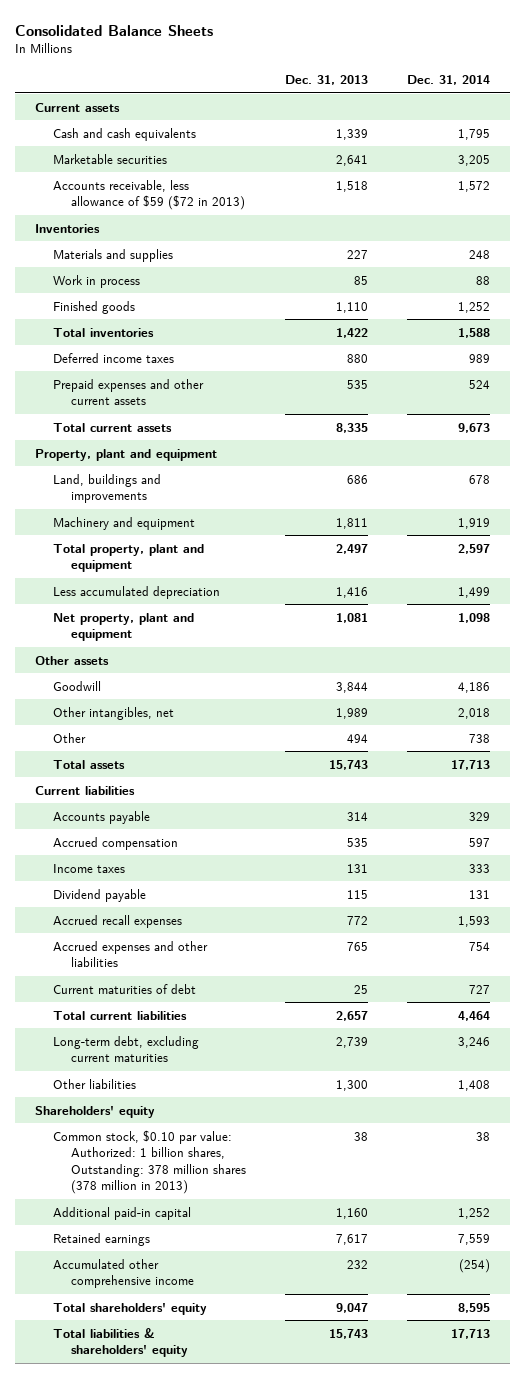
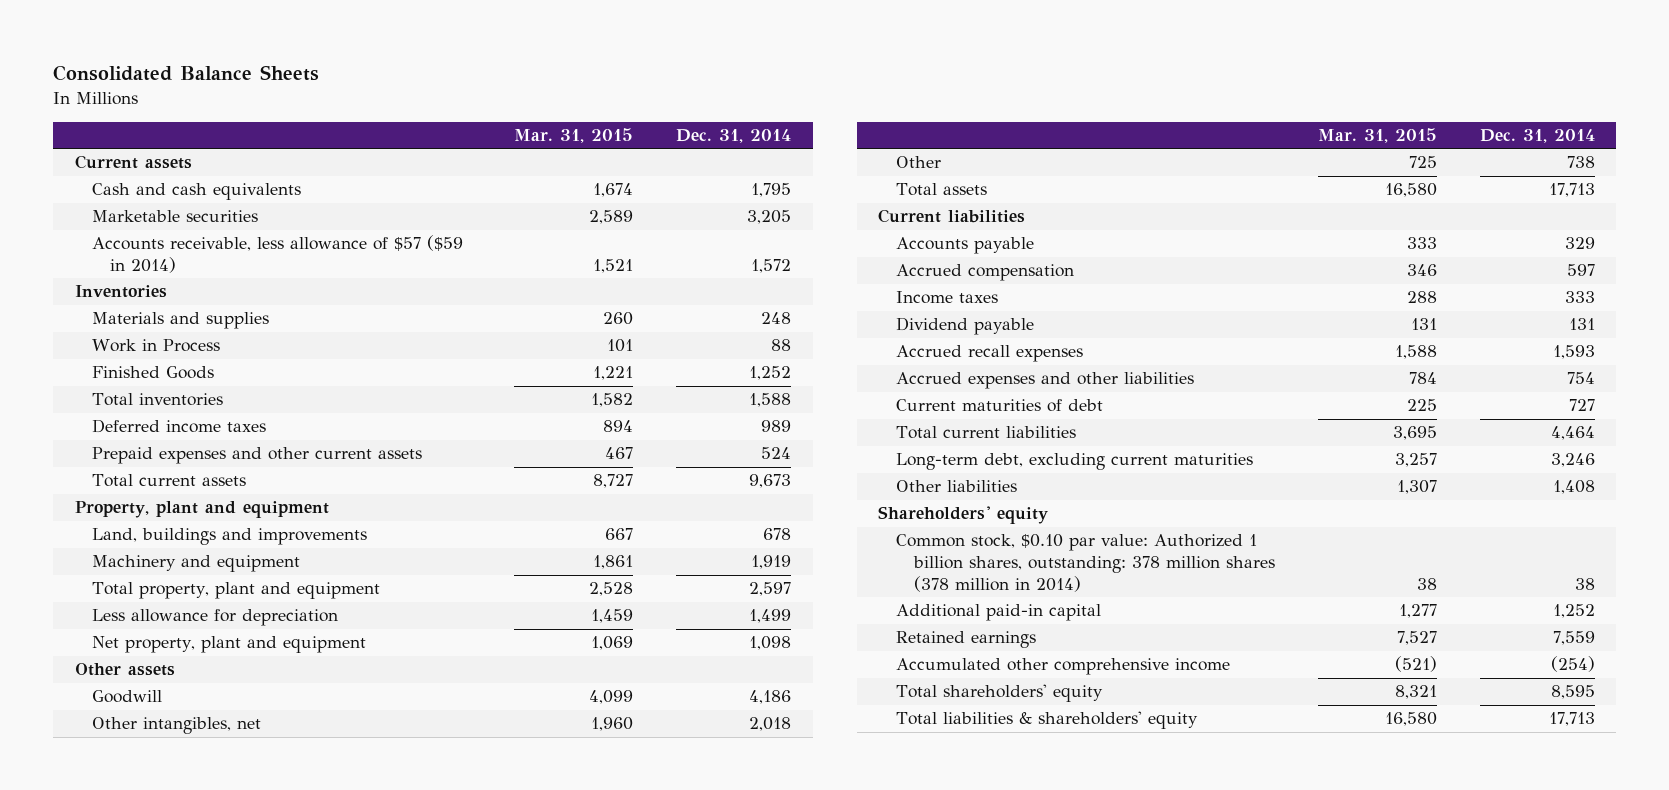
- | Dec. 31, 2013 | Dec. 31, 2014
+ | Mar. 31, 2015 | Dec. 31, 2014
- Accounts receivable, less allowance of $59 ($72 in 2013) | 1,518 | 1,572
+ Accounts receivable, less allowance of $57 ($59 in 2014) | 1,521 | 1,572
- Work in process | 85 | 88
- Finished goods | 1,110 | 1,252
+ Work in Process | 101 | 88
+ Finished Goods | 1,221 | 1,252
- Less accumulated depreciation | 1,416 | 1,499
+ Less allowance for depreciation | 1,459 | 1,499
- Common stock, $0.10 par value: Authorized: 1 billion shares, Outstanding: 378 million shares (378 million in 2013) | 38 | 38
+ Common stock, $0.10 par value: Authorized 1 billion shares, outstanding: 378 million shares (378 million in 2014) | 38 | 38

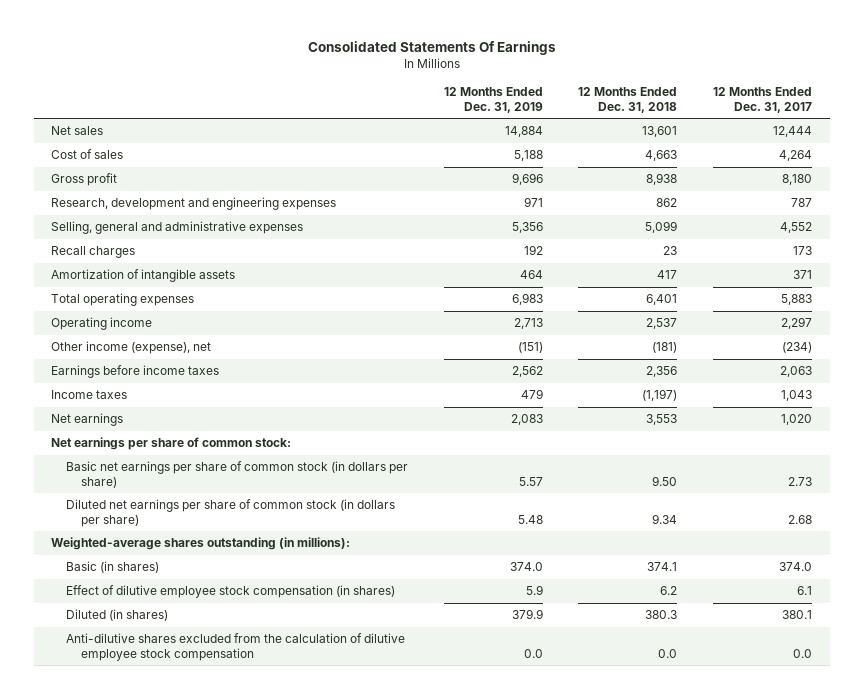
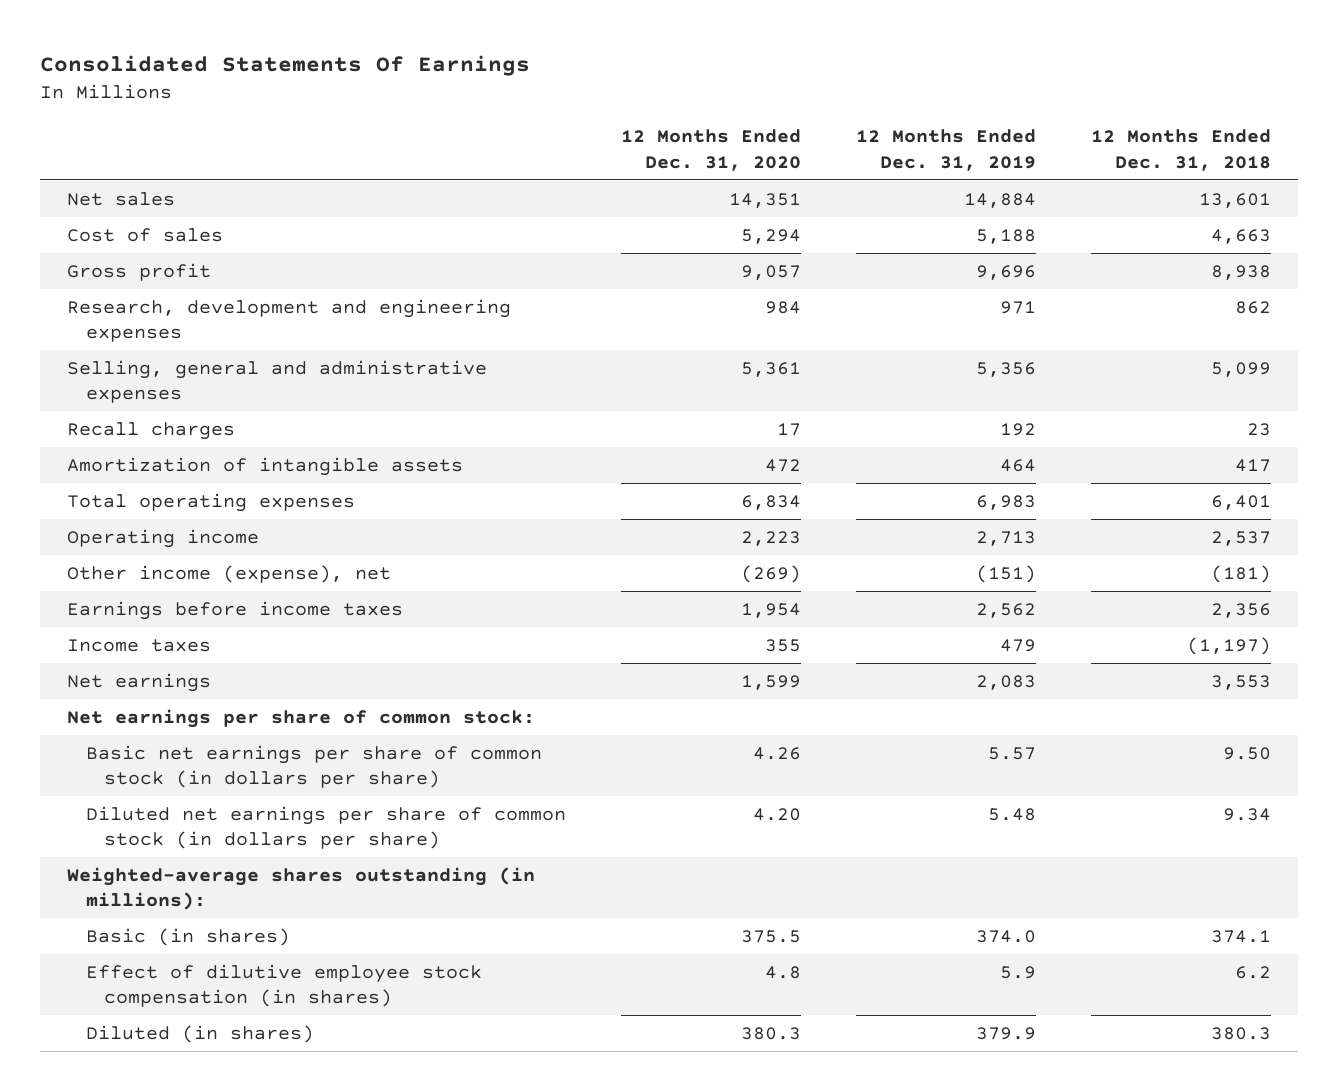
- | 12 Months Ended Dec. 31, 2019 | 12 Months Ended Dec. 31, 2018 | 12 Months Ended Dec. 31, 2017
+ | 12 Months Ended Dec. 31, 2020 | 12 Months Ended Dec. 31, 2019 | 12 Months Ended Dec. 31, 2018
- Anti-dilutive shares excluded from the calculation of dilutive employee stock compensation | 0.0 | 0.0 | 0.0

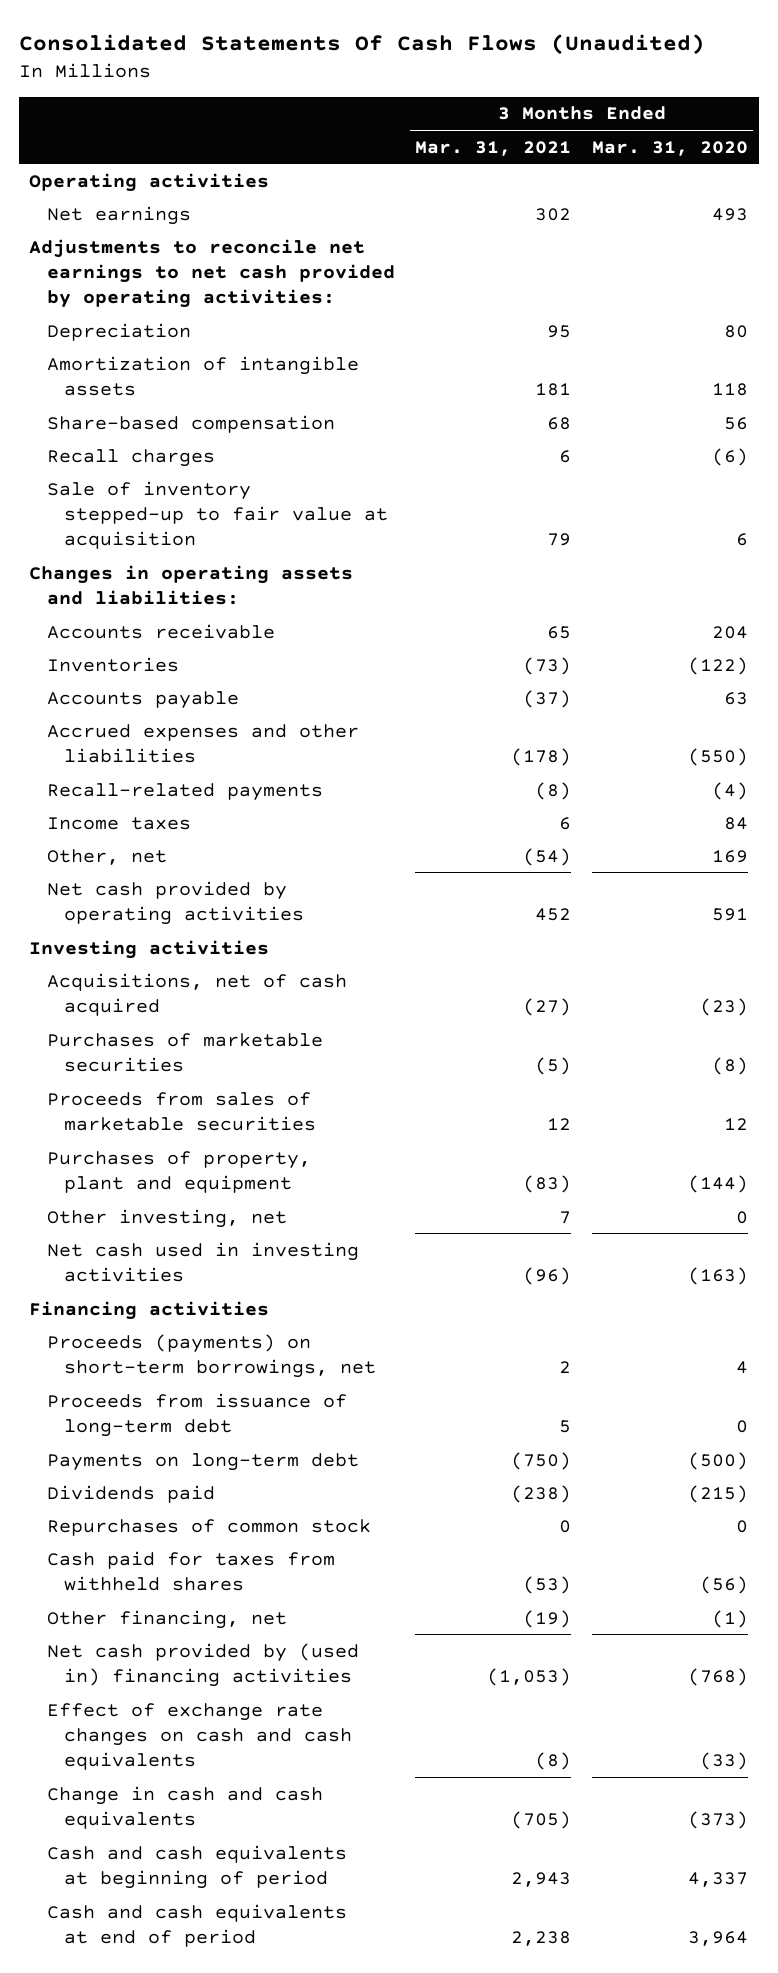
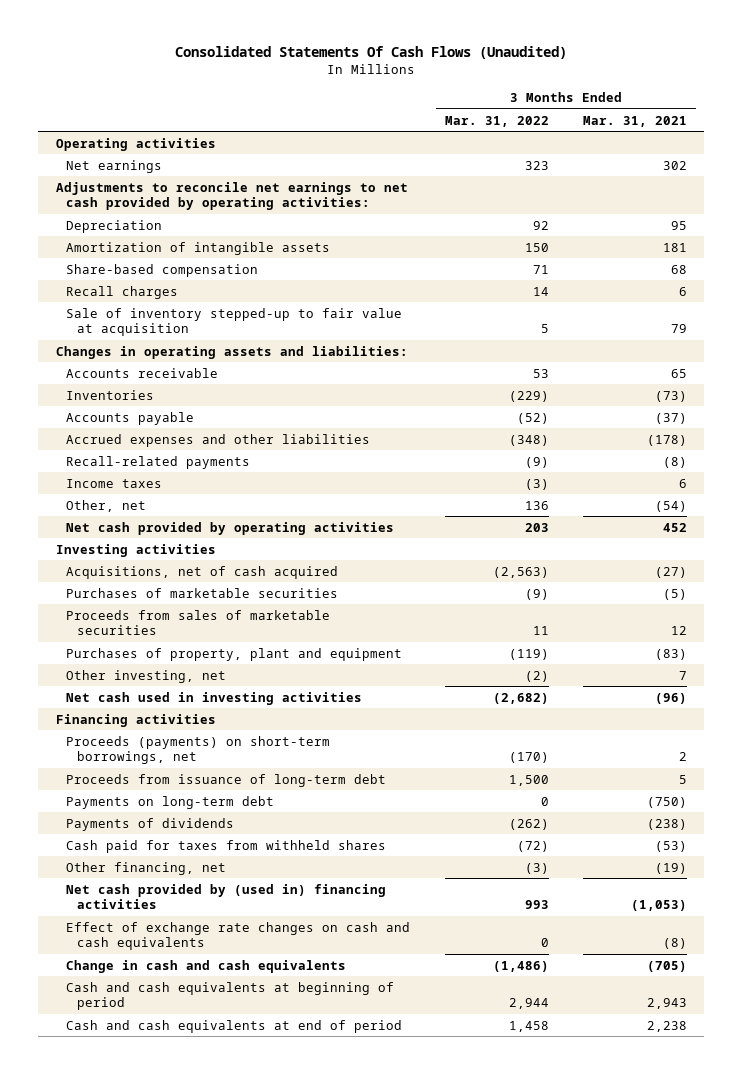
- | 3 Months Ended Mar. 31, 2021 | 3 Months Ended Mar. 31, 2020
+ | 3 Months Ended Mar. 31, 2022 | 3 Months Ended Mar. 31, 2021
- Dividends paid | (238) | (215)
- Repurchases of common stock | 0 | 0
+ Payments of dividends | (262) | (238)

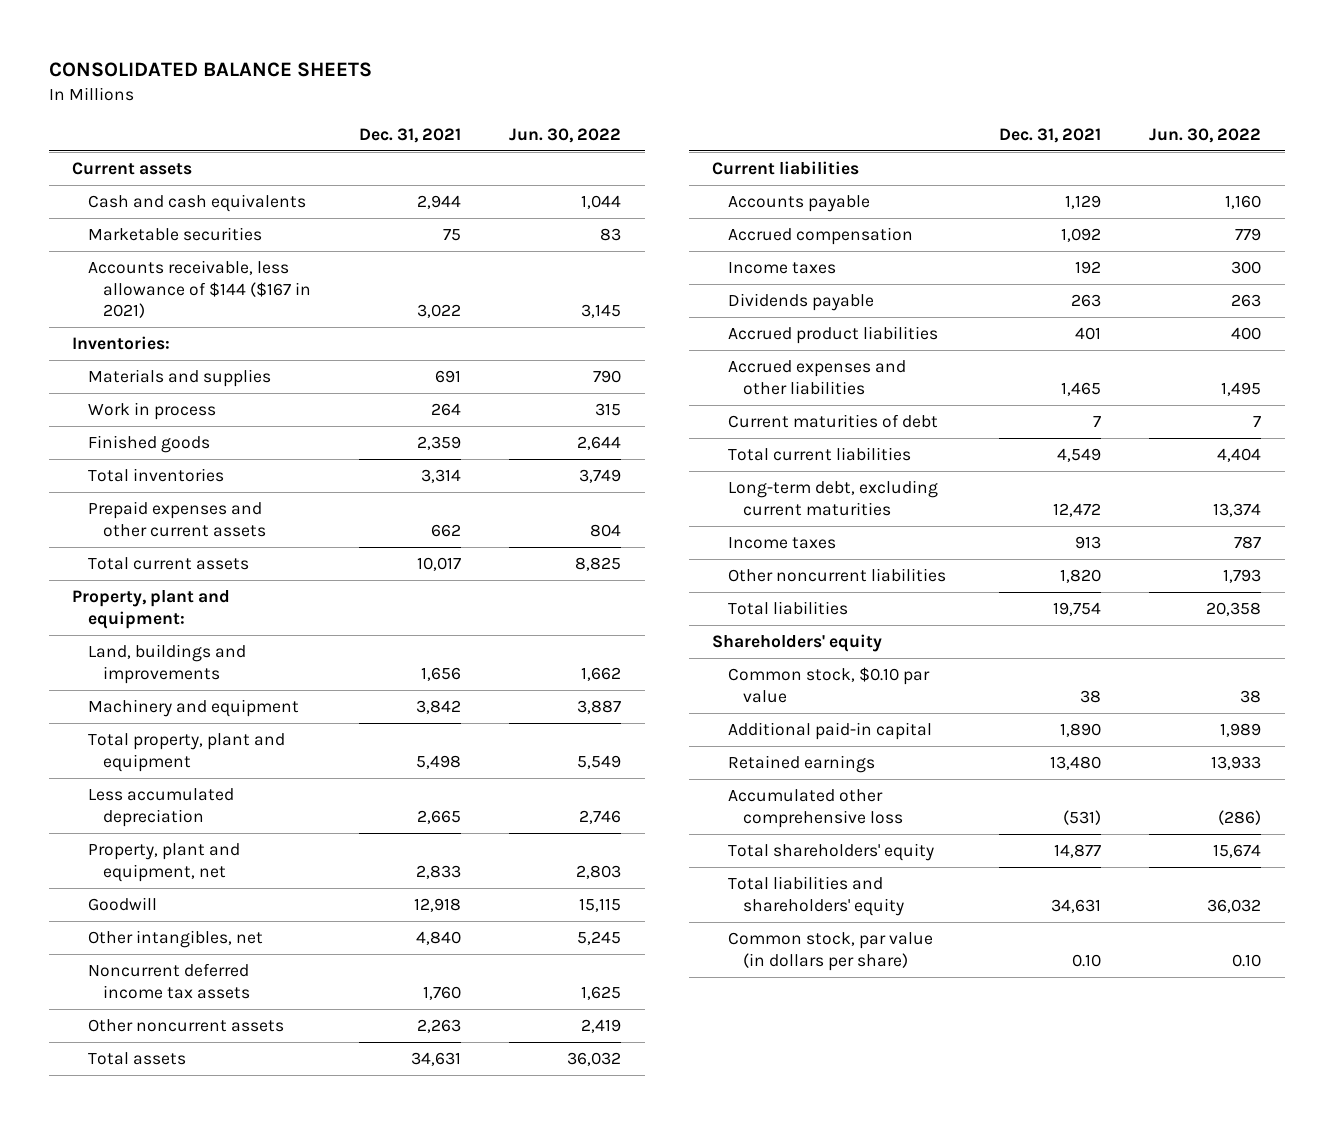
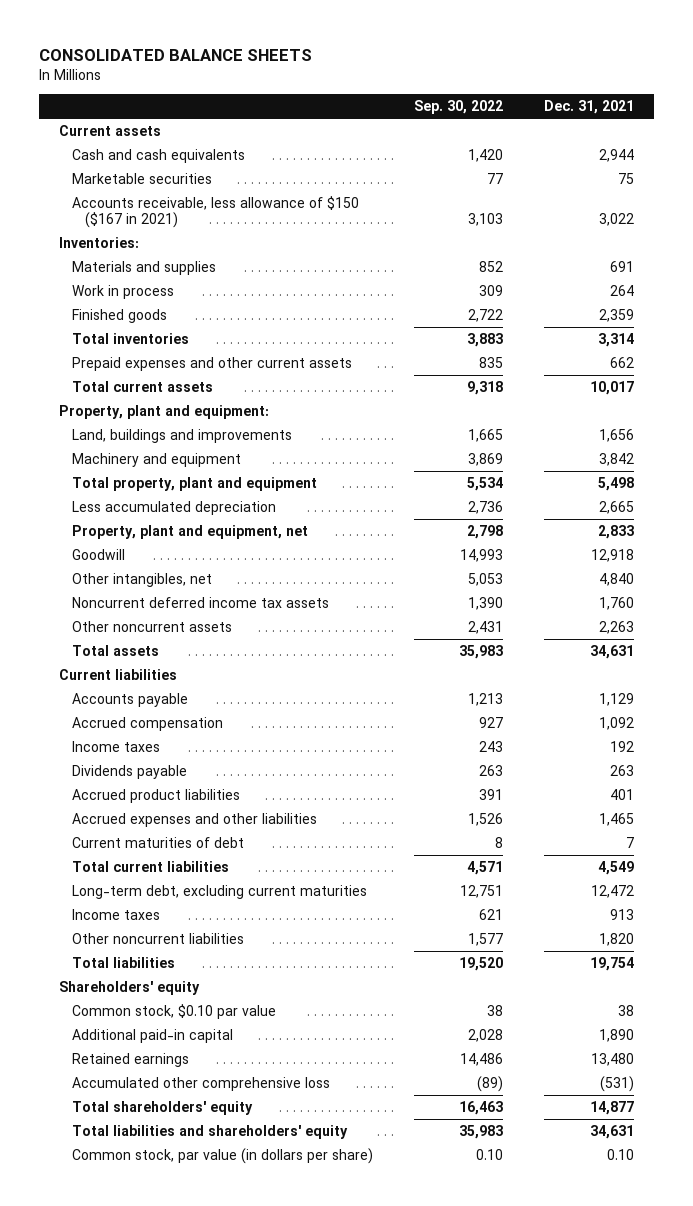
- | Dec. 31, 2021 | Jun. 30, 2022
+ | Sep. 30, 2022 | Dec. 31, 2021
- Accounts receivable, less allowance of $144 ($167 in 2021) | 3,022 | 3,145
+ Accounts receivable, less allowance of $150 ($167 in 2021) | 3,103 | 3,022

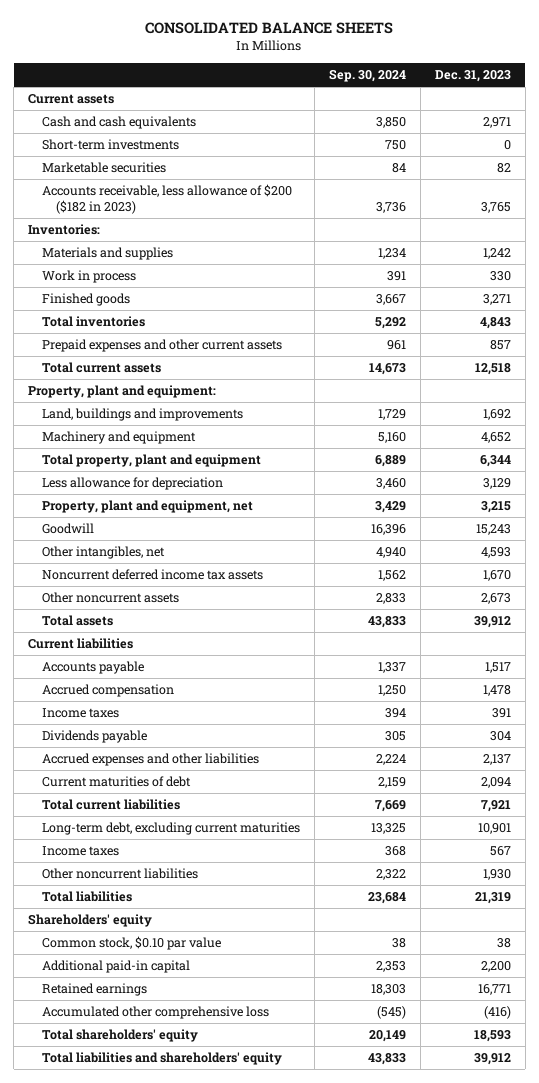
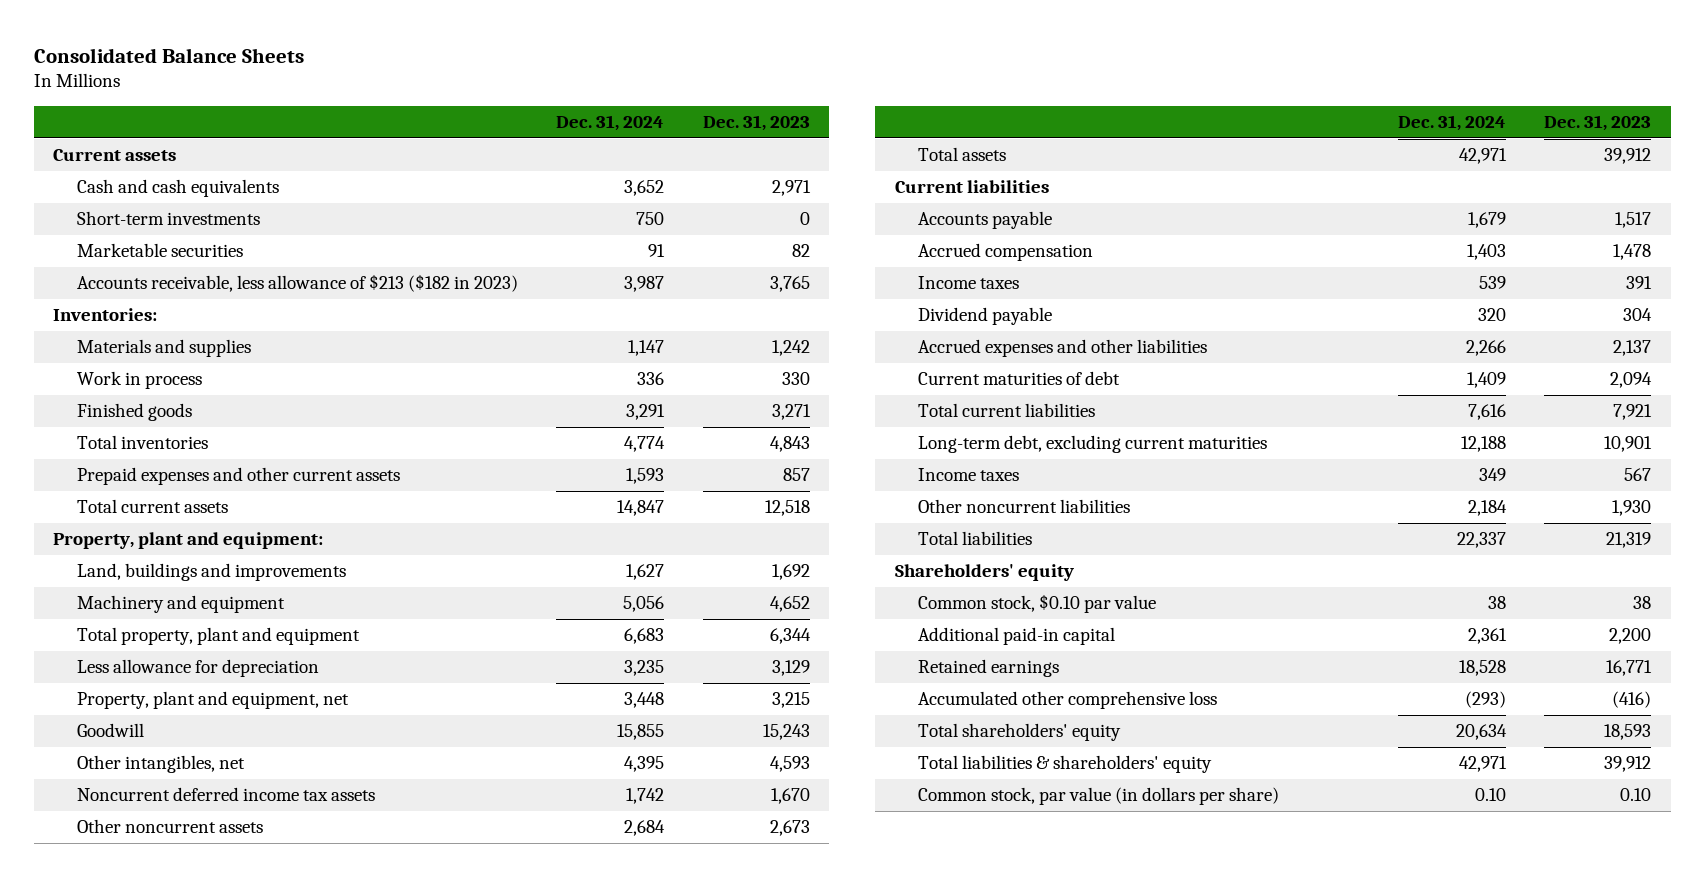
- CONSOLIDATED BALANCE SHEETS
+ Consolidated Balance Sheets
- | Sep. 30, 2024 | Dec. 31, 2023
+ | Dec. 31, 2024 | Dec. 31, 2023
- Accounts receivable, less allowance of $200 ($182 in 2023) | 3,736 | 3,765
+ Accounts receivable, less allowance of $213 ($182 in 2023) | 3,987 | 3,765
- Dividends payable | 305 | 304
+ Dividend payable | 320 | 304
- Total liabilities and shareholders' equity | 43,833 | 39,912
+ Total liabilities & shareholders' equity | 42,971 | 39,912
+ Common stock, par value (in dollars per share) | 0.10 | 0.10

